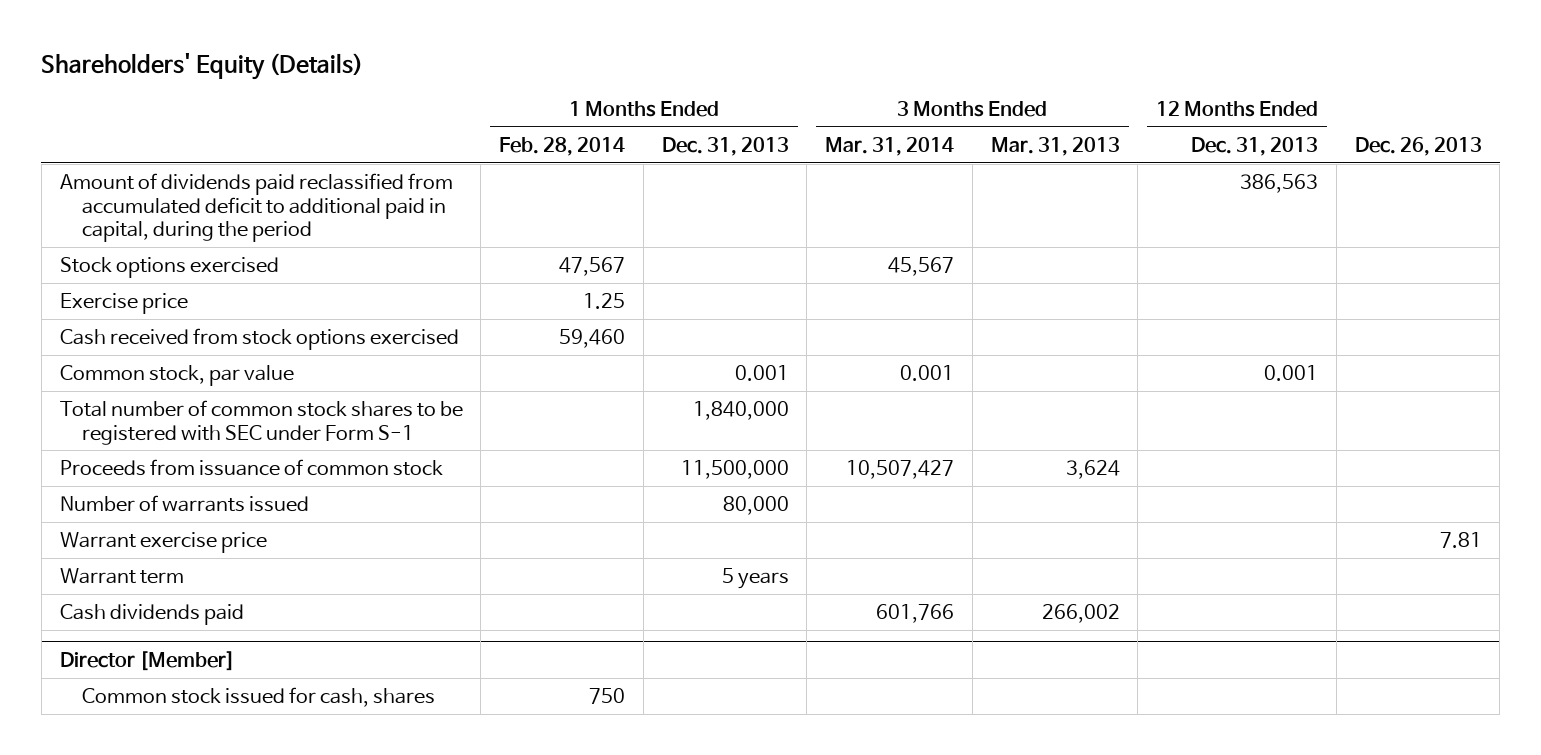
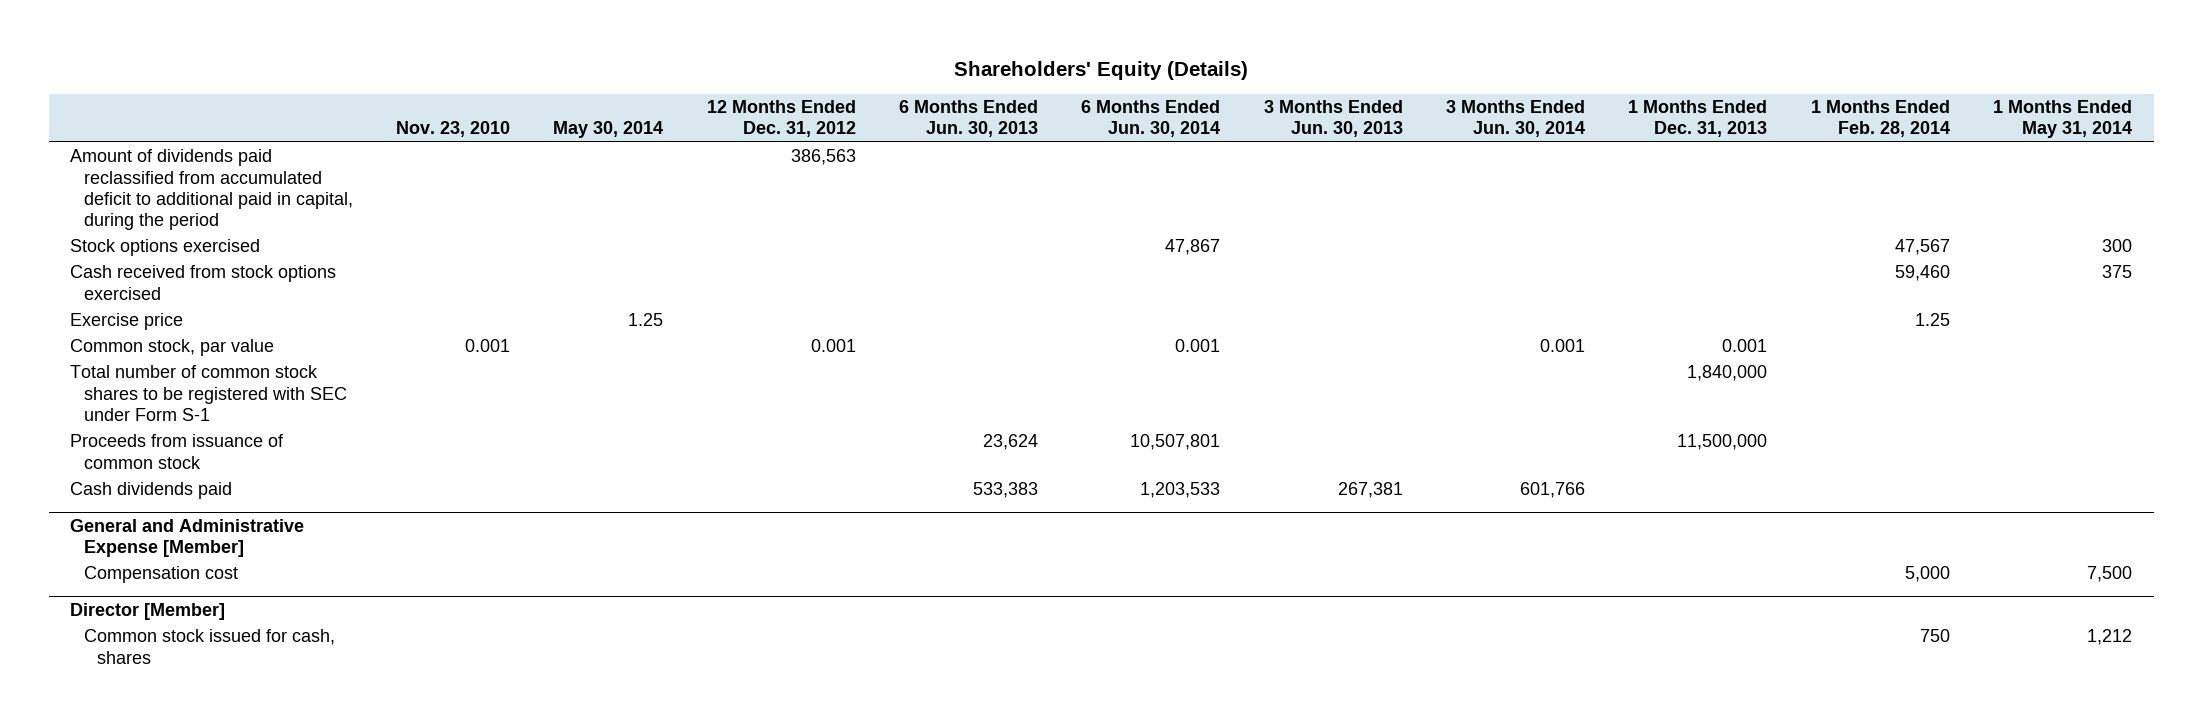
- | 1 Months Ended Feb. 28, 2014 | 1 Months Ended Dec. 31, 2013 | 3 Months Ended Mar. 31, 2014 | 3 Months Ended Mar. 31, 2013 | 12 Months Ended Dec. 31, 2013 | Dec. 26, 2013
+ | Nov. 23, 2010 | May 30, 2014 | 12 Months Ended Dec. 31, 2012 | 6 Months Ended Jun. 30, 2013 | 6 Months Ended Jun. 30, 2014 | 3 Months Ended Jun. 30, 2013 | 3 Months Ended Jun. 30, 2014 | 1 Months Ended Dec. 31, 2013 | 1 Months Ended Feb. 28, 2014 | 1 Months Ended May 31, 2014
moved down: Exercise price | | 1.25 | | | | | | | 1.25 |
- Number of warrants issued | | 80,000 | | | |
- Warrant exercise price | | | | | | 7.81
- Warrant term | | 5 years | | | |
+ General and Administrative Expense [Member]
+ Compensation cost | | | | | | | | | 5,000 | 7,500

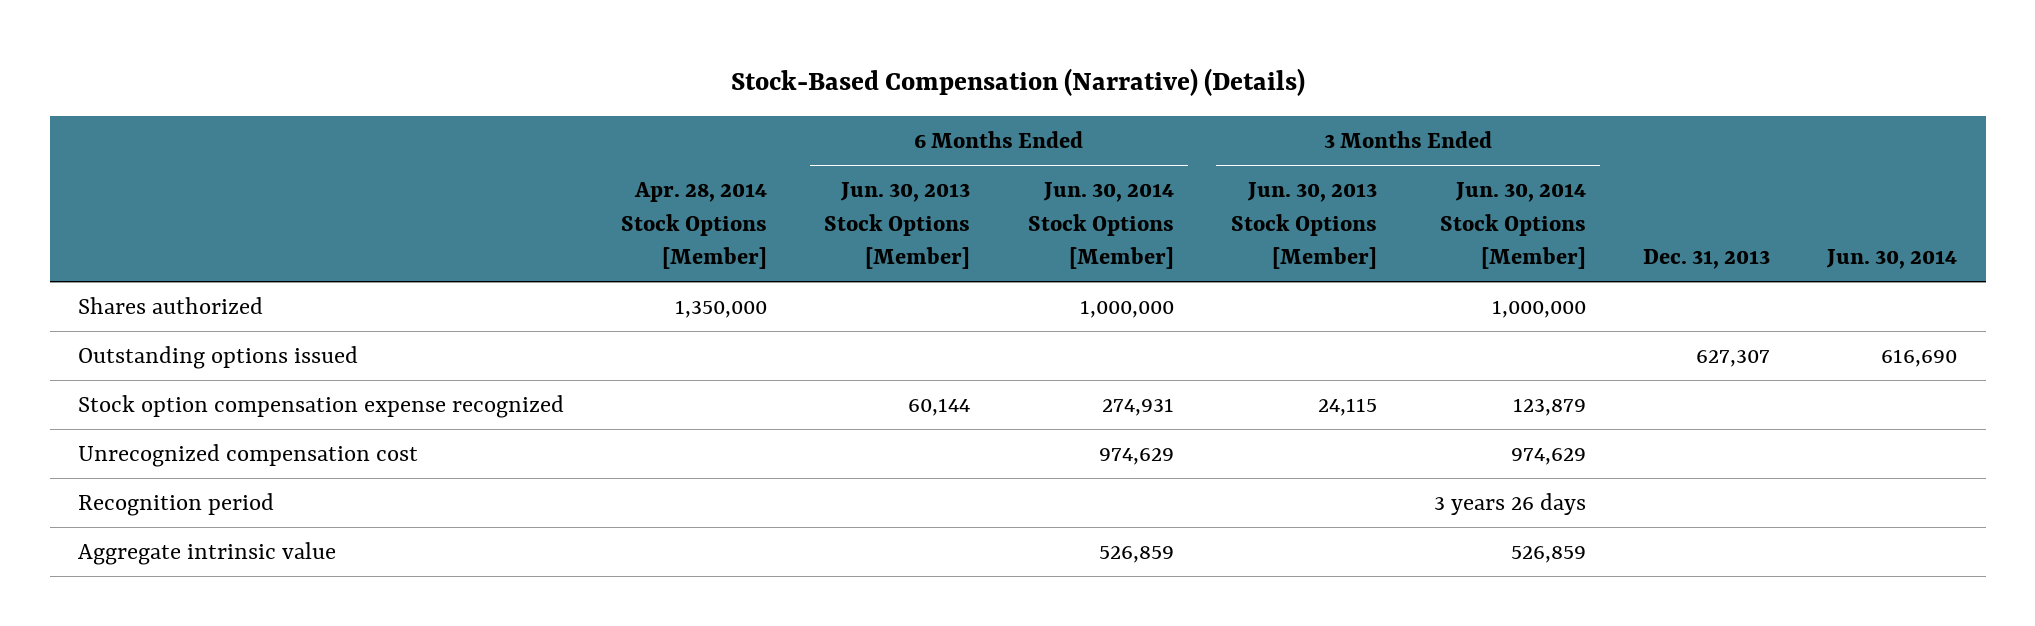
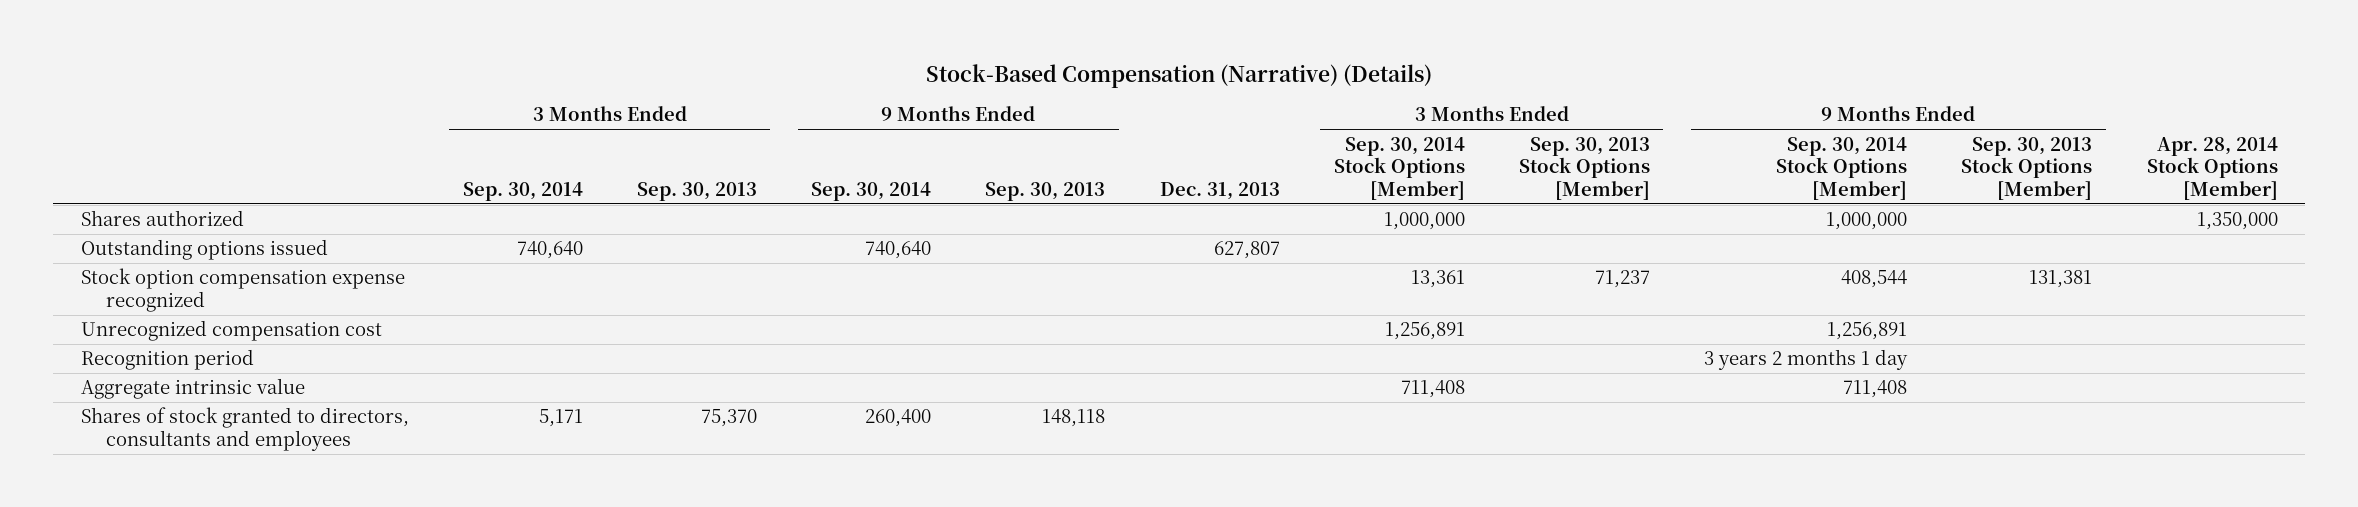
- | Apr. 28, 2014 Stock Options [Member] | 6 Months Ended Jun. 30, 2013 Stock Options [Member] | 6 Months Ended Jun. 30, 2014 Stock Options [Member] | 3 Months Ended Jun. 30, 2013 Stock Options [Member] | 3 Months Ended Jun. 30, 2014 Stock Options [Member] | Dec. 31, 2013 | Jun. 30, 2014
+ | 3 Months Ended Sep. 30, 2014 | 3 Months Ended Sep. 30, 2013 | 9 Months Ended Sep. 30, 2014 | 9 Months Ended Sep. 30, 2013 | Dec. 31, 2013 | 3 Months Ended Sep. 30, 2014 Stock Options [Member] | 3 Months Ended Sep. 30, 2013 Stock Options [Member] | 9 Months Ended Sep. 30, 2014 Stock Options [Member] | 9 Months Ended Sep. 30, 2013 Stock Options [Member] | Apr. 28, 2014 Stock Options [Member]
- Outstanding options issued | | | | | | 627,307 | 616,690
+ Outstanding options issued | 740,640 | | 740,640 | | 627,807 | | | | |
+ Shares of stock granted to directors, consultants and employees | 5,171 | 75,370 | 260,400 | 148,118 | | | | | |

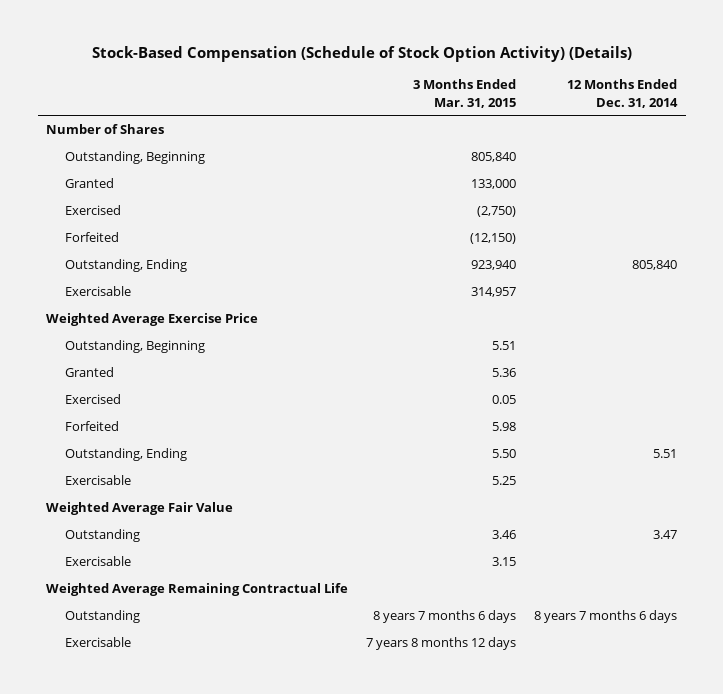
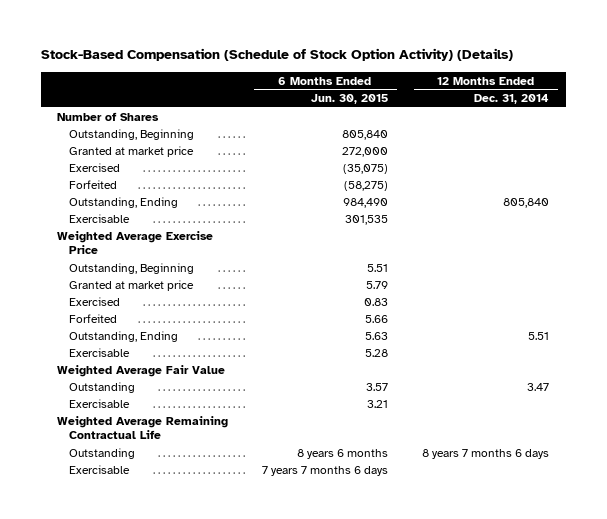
- | 3 Months Ended Mar. 31, 2015 | 12 Months Ended Dec. 31, 2014
+ | 6 Months Ended Jun. 30, 2015 | 12 Months Ended Dec. 31, 2014
- Granted | 133,000 |
+ Granted at market price | 272,000 |
- Granted | 5.36 |
+ Granted at market price | 5.79 |

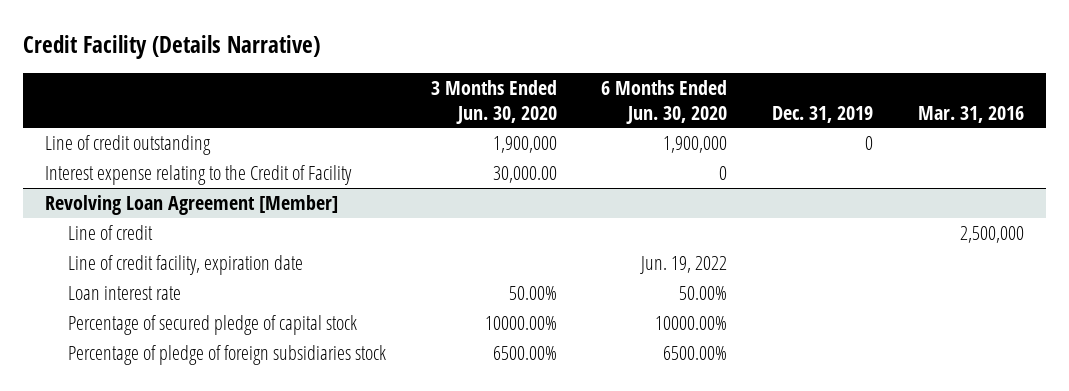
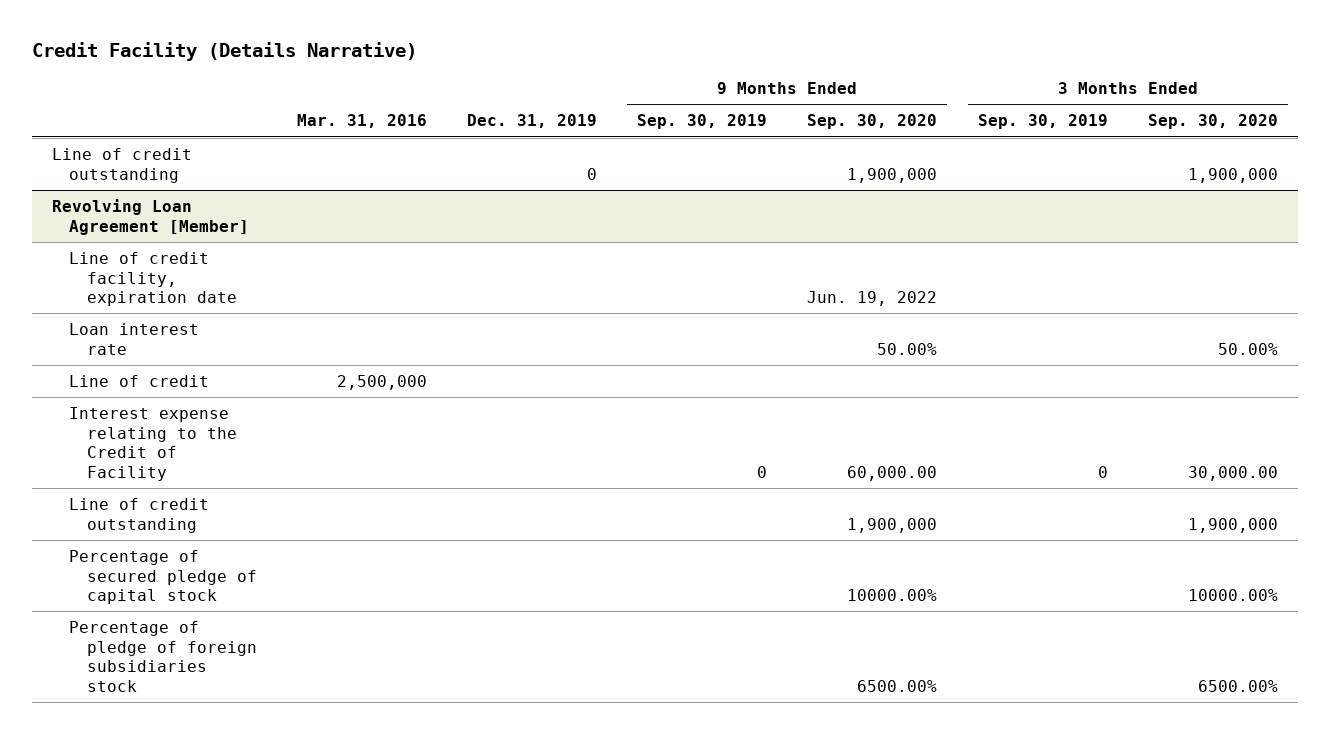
- | 3 Months Ended Jun. 30, 2020 | 6 Months Ended Jun. 30, 2020 | Dec. 31, 2019 | Mar. 31, 2016
+ | Mar. 31, 2016 | Dec. 31, 2019 | 9 Months Ended Sep. 30, 2019 | 9 Months Ended Sep. 30, 2020 | 3 Months Ended Sep. 30, 2019 | 3 Months Ended Sep. 30, 2020
- Interest expense relating to the Credit of Facility | 30,000.00 | 0 | |
@ Revolving Loan Agreement [Member]
moved down: Line of credit | 2,500,000 | | | | |
+ Interest expense relating to the Credit of Facility | | | 0 | 60,000.00 | 0 | 30,000.00
+ Line of credit outstanding | | | | 1,900,000 | | 1,900,000

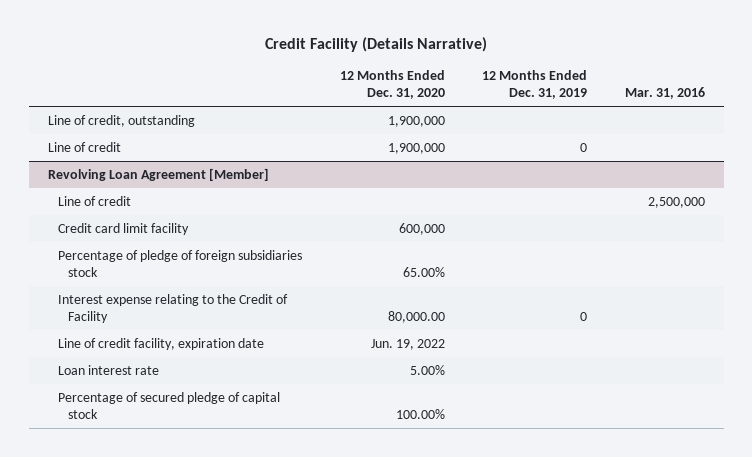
- | Mar. 31, 2016 | Dec. 31, 2019 | 9 Months Ended Sep. 30, 2019 | 9 Months Ended Sep. 30, 2020 | 3 Months Ended Sep. 30, 2019 | 3 Months Ended Sep. 30, 2020
+ | 12 Months Ended Dec. 31, 2020 | 12 Months Ended Dec. 31, 2019 | Mar. 31, 2016
- Line of credit outstanding | | 0 | | 1,900,000 | | 1,900,000
+ Line of credit, outstanding | 1,900,000 | |
+ Line of credit | 1,900,000 | 0 |
@ Revolving Loan Agreement [Member]
+ Credit card limit facility | 600,000 | |
moved up: Percentage of pledge of foreign subsidiaries stock | 65.00% | |
- Line of credit outstanding | | | | 1,900,000 | | 1,900,000
moved down: Line of credit facility, expiration date | Jun. 19, 2022 | |
moved down: Loan interest rate | 5.00% | |

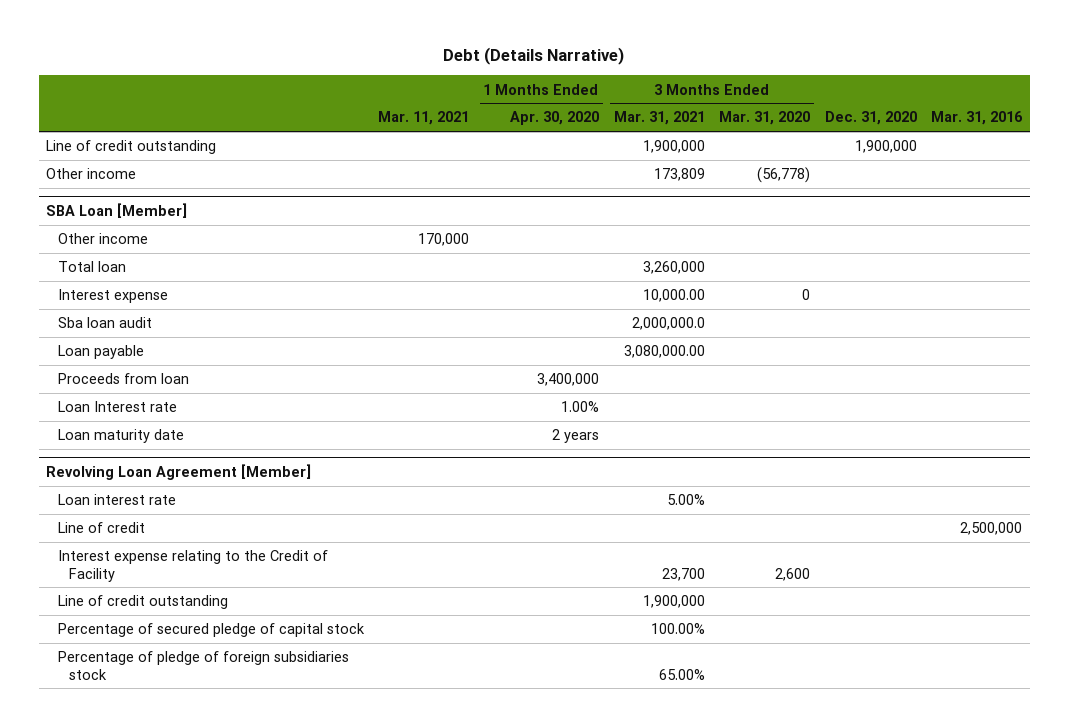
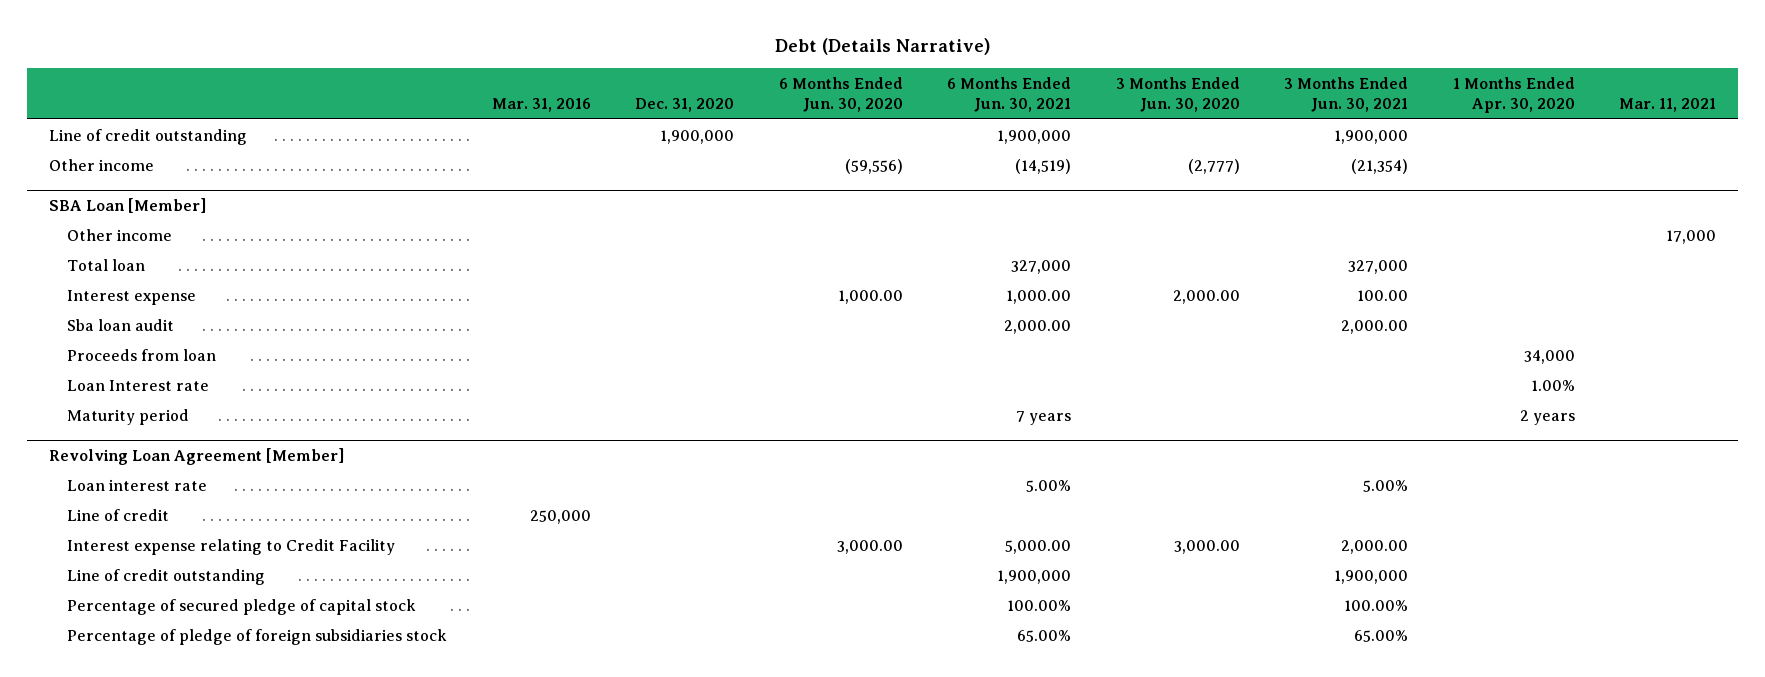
- | Mar. 11, 2021 | 1 Months Ended Apr. 30, 2020 | 3 Months Ended Mar. 31, 2021 | 3 Months Ended Mar. 31, 2020 | Dec. 31, 2020 | Mar. 31, 2016
+ | Mar. 31, 2016 | Dec. 31, 2020 | 6 Months Ended Jun. 30, 2020 | 6 Months Ended Jun. 30, 2021 | 3 Months Ended Jun. 30, 2020 | 3 Months Ended Jun. 30, 2021 | 1 Months Ended Apr. 30, 2020 | Mar. 11, 2021
@ SBA Loan [Member]
- Other income | 170,000 | | | | |
+ Other income | | | | | | | | 17,000
- Loan payable | | | 3,080,000.00 | | |
- Proceeds from loan | | 3,400,000 | | | |
+ Proceeds from loan | | | | | | | 34,000 |
- Loan maturity date | | 2 years | | | |
+ Maturity period | | | | 7 years | | | 2 years |
@ Revolving Loan Agreement [Member]
- Line of credit | | | | | | 2,500,000
- Interest expense relating to the Credit of Facility | | | 23,700 | 2,600 | |
+ Line of credit | 250,000 | | | | | | |
+ Interest expense relating to Credit Facility | | | 3,000.00 | 5,000.00 | 3,000.00 | 2,000.00 | |

